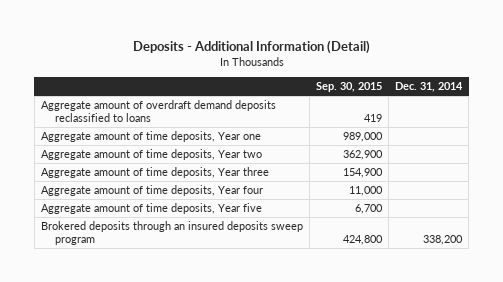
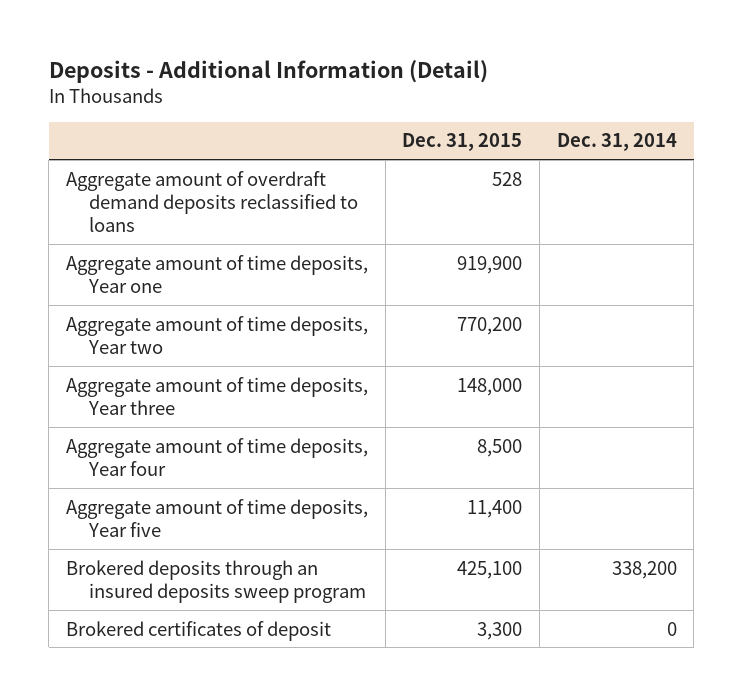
- | Sep. 30, 2015 | Dec. 31, 2014
+ | Dec. 31, 2015 | Dec. 31, 2014
+ Brokered certificates of deposit | 3,300 | 0

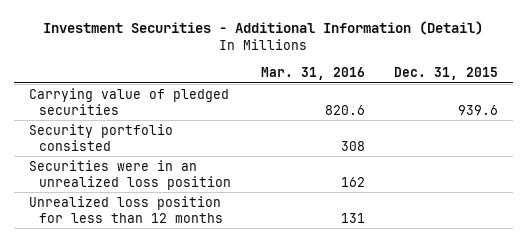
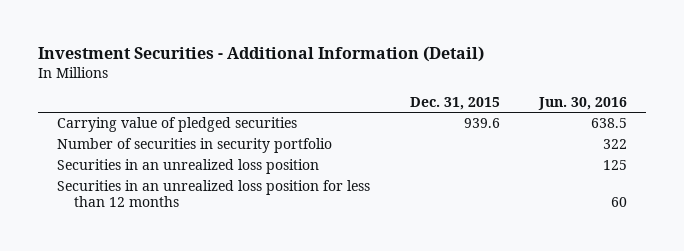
- | Mar. 31, 2016 | Dec. 31, 2015
+ | Dec. 31, 2015 | Jun. 30, 2016
- Security portfolio consisted | 308 |
- Securities were in an unrealized loss position | 162 |
- Unrealized loss position for less than 12 months | 131 |
+ Number of securities in security portfolio | | 322
+ Securities in an unrealized loss position | | 125
+ Securities in an unrealized loss position for less than 12 months | | 60

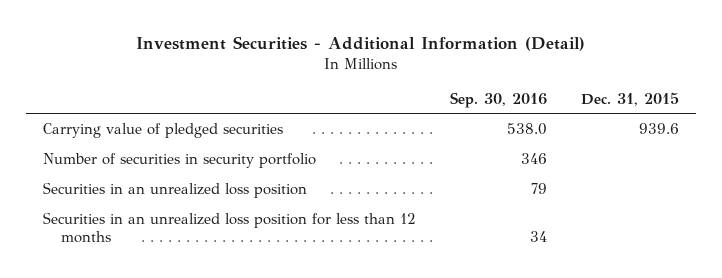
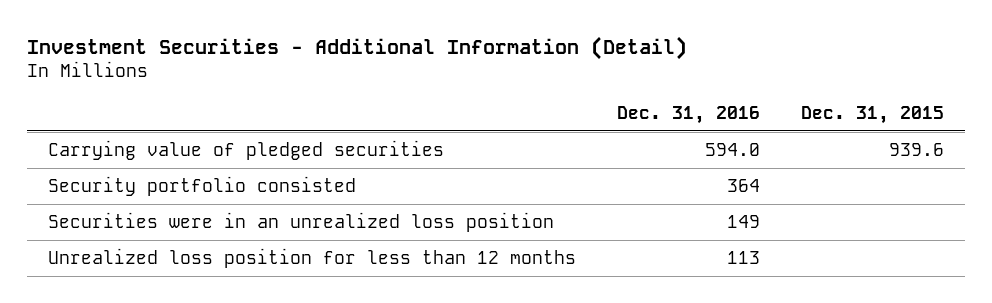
- | Sep. 30, 2016 | Dec. 31, 2015
+ | Dec. 31, 2016 | Dec. 31, 2015
- Number of securities in security portfolio | 346 |
- Securities in an unrealized loss position | 79 |
- Securities in an unrealized loss position for less than 12 months | 34 |
+ Security portfolio consisted | 364 |
+ Securities were in an unrealized loss position | 149 |
+ Unrealized loss position for less than 12 months | 113 |

